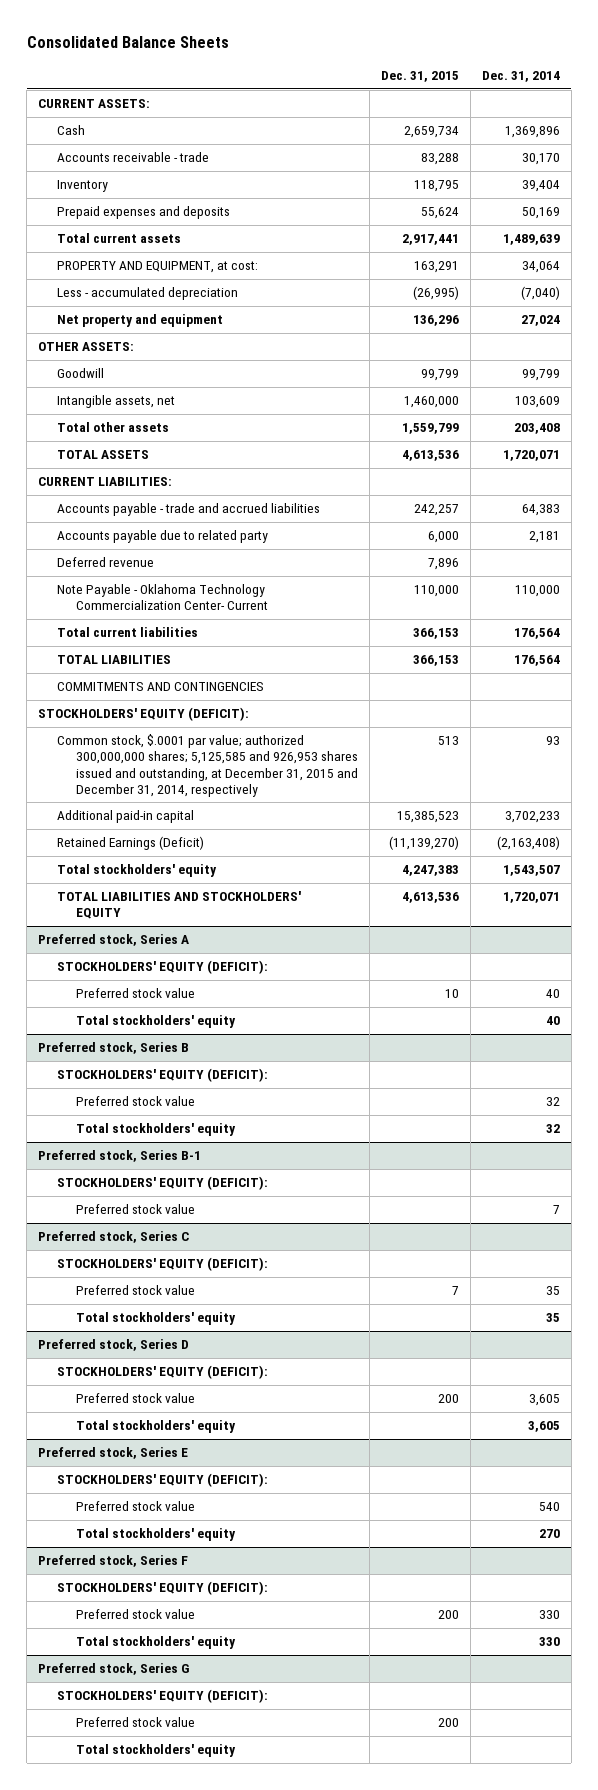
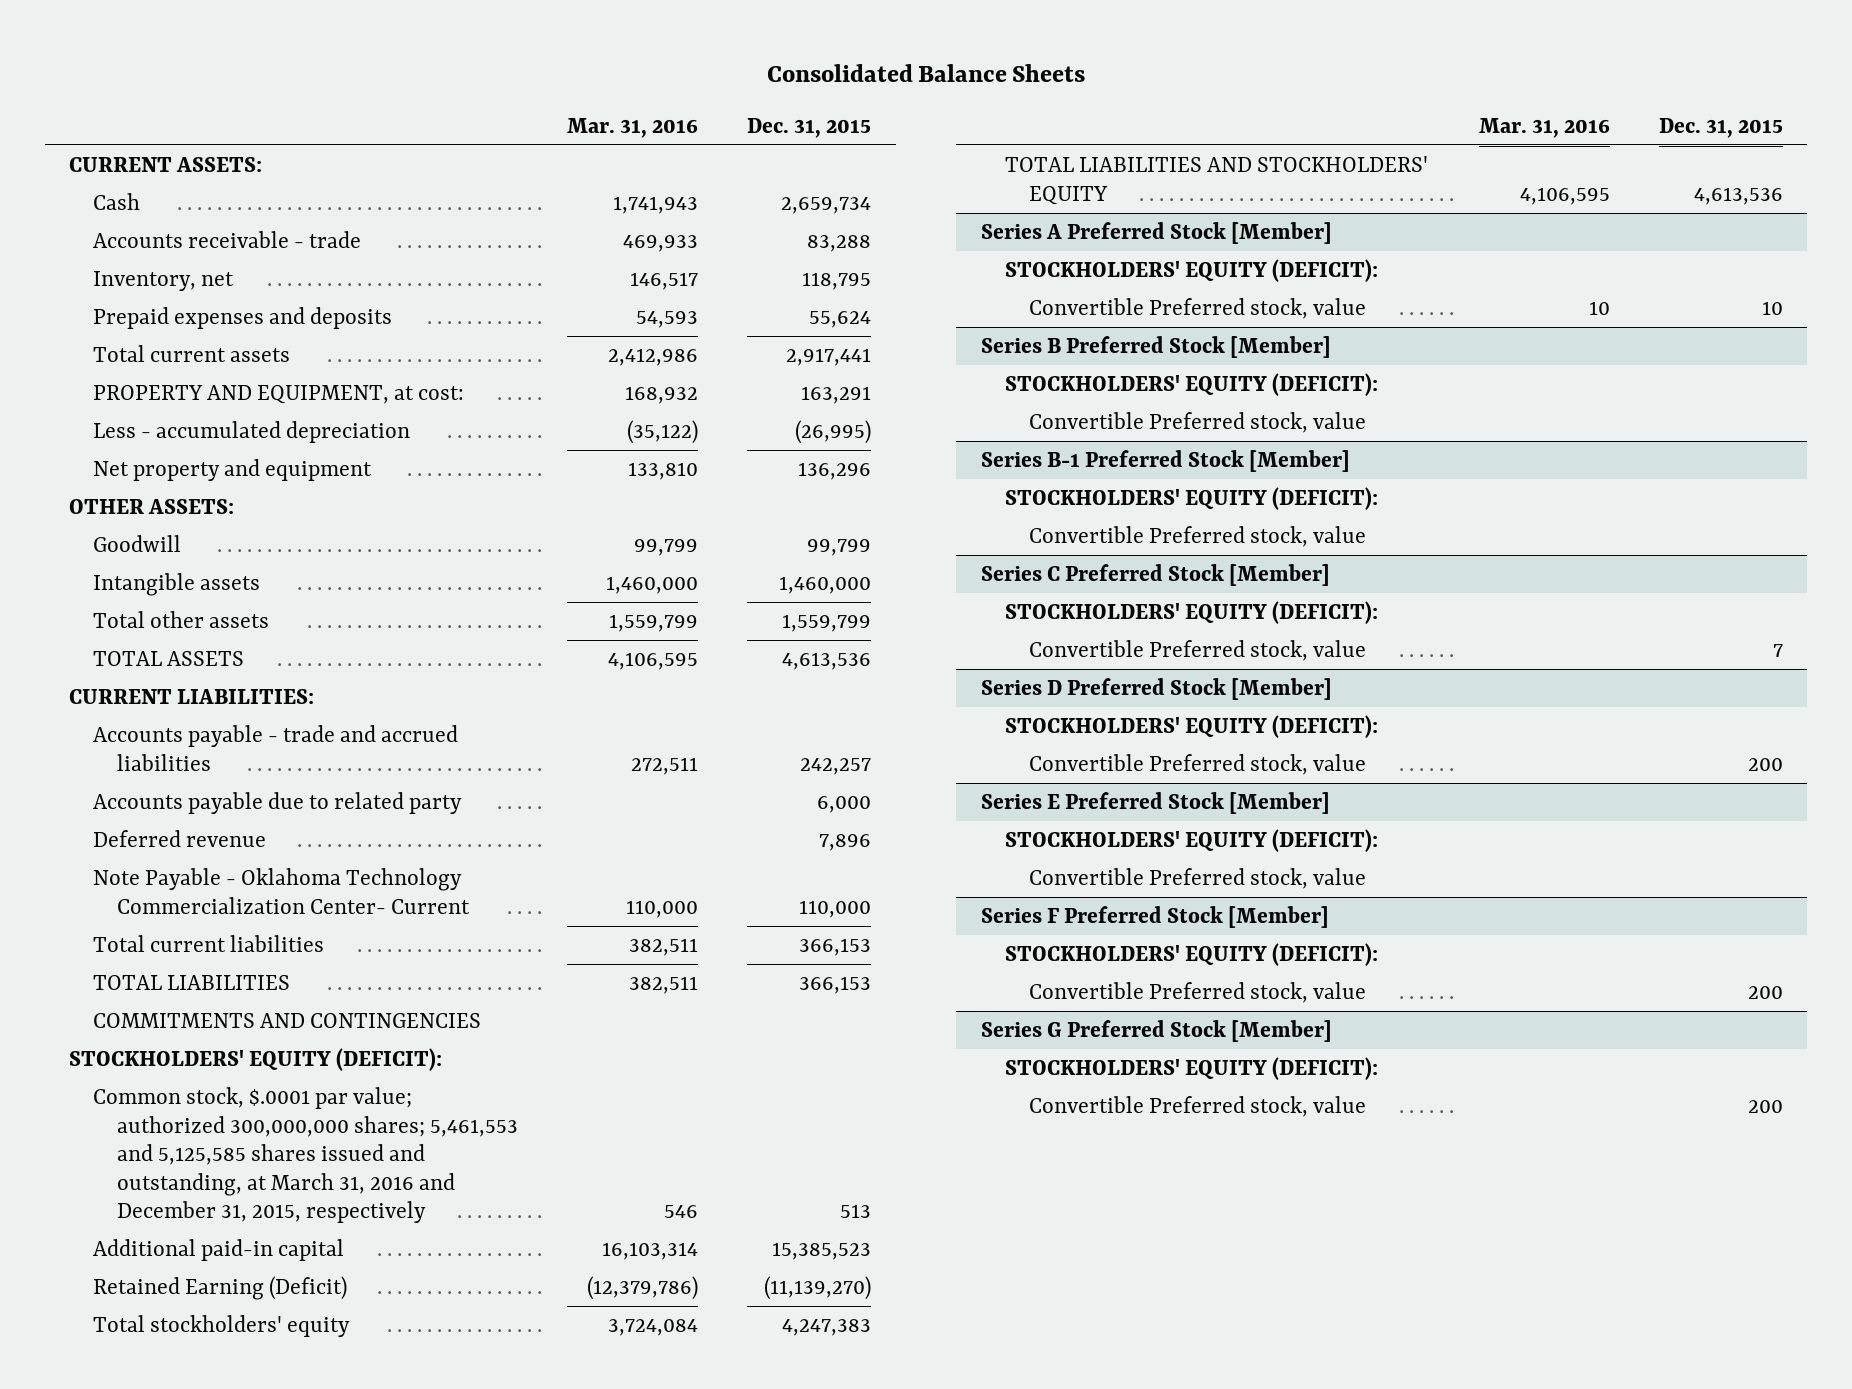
- | Dec. 31, 2015 | Dec. 31, 2014
+ | Mar. 31, 2016 | Dec. 31, 2015
- Inventory | 118,795 | 39,404
+ Inventory, net | 146,517 | 118,795
- Intangible assets, net | 1,460,000 | 103,609
+ Intangible assets | 1,460,000 | 1,460,000
- Common stock, $.0001 par value; authorized 300,000,000 shares; 5,125,585 and 926,953 shares issued and outstanding, at December 31, 2015 and December 31, 2014, respectively | 513 | 93
+ Common stock, $.0001 par value; authorized 300,000,000 shares; 5,461,553 and 5,125,585 shares issued and outstanding, at March 31, 2016 and December 31, 2015, respectively | 546 | 513
- Retained Earnings (Deficit) | (11,139,270) | (2,163,408)
+ Retained Earning (Deficit) | (12,379,786) | (11,139,270)
- Preferred stock, Series A
+ Series A Preferred Stock [Member]
- Preferred stock value | 10 | 40
- Total stockholders' equity | | 40
- Preferred stock, Series B
+ Convertible Preferred stock, value | 10 | 10
+ Series B Preferred Stock [Member]
- Preferred stock value | | 32
- Total stockholders' equity | | 32
- Preferred stock, Series B-1
+ Convertible Preferred stock, value
+ Series B-1 Preferred Stock [Member]
- Preferred stock value | | 7
- Preferred stock, Series C
+ Convertible Preferred stock, value
+ Series C Preferred Stock [Member]
- Preferred stock value | 7 | 35
- Total stockholders' equity | | 35
- Preferred stock, Series D
+ Convertible Preferred stock, value | | 7
+ Series D Preferred Stock [Member]
- Preferred stock value | 200 | 3,605
- Total stockholders' equity | | 3,605
- Preferred stock, Series E
+ Convertible Preferred stock, value | | 200
+ Series E Preferred Stock [Member]
- Preferred stock value | | 540
- Total stockholders' equity | | 270
- Preferred stock, Series F
+ Convertible Preferred stock, value
+ Series F Preferred Stock [Member]
- Preferred stock value | 200 | 330
- Total stockholders' equity | | 330
- Preferred stock, Series G
+ Convertible Preferred stock, value | | 200
+ Series G Preferred Stock [Member]
- Preferred stock value | 200 |
- Total stockholders' equity
+ Convertible Preferred stock, value | | 200

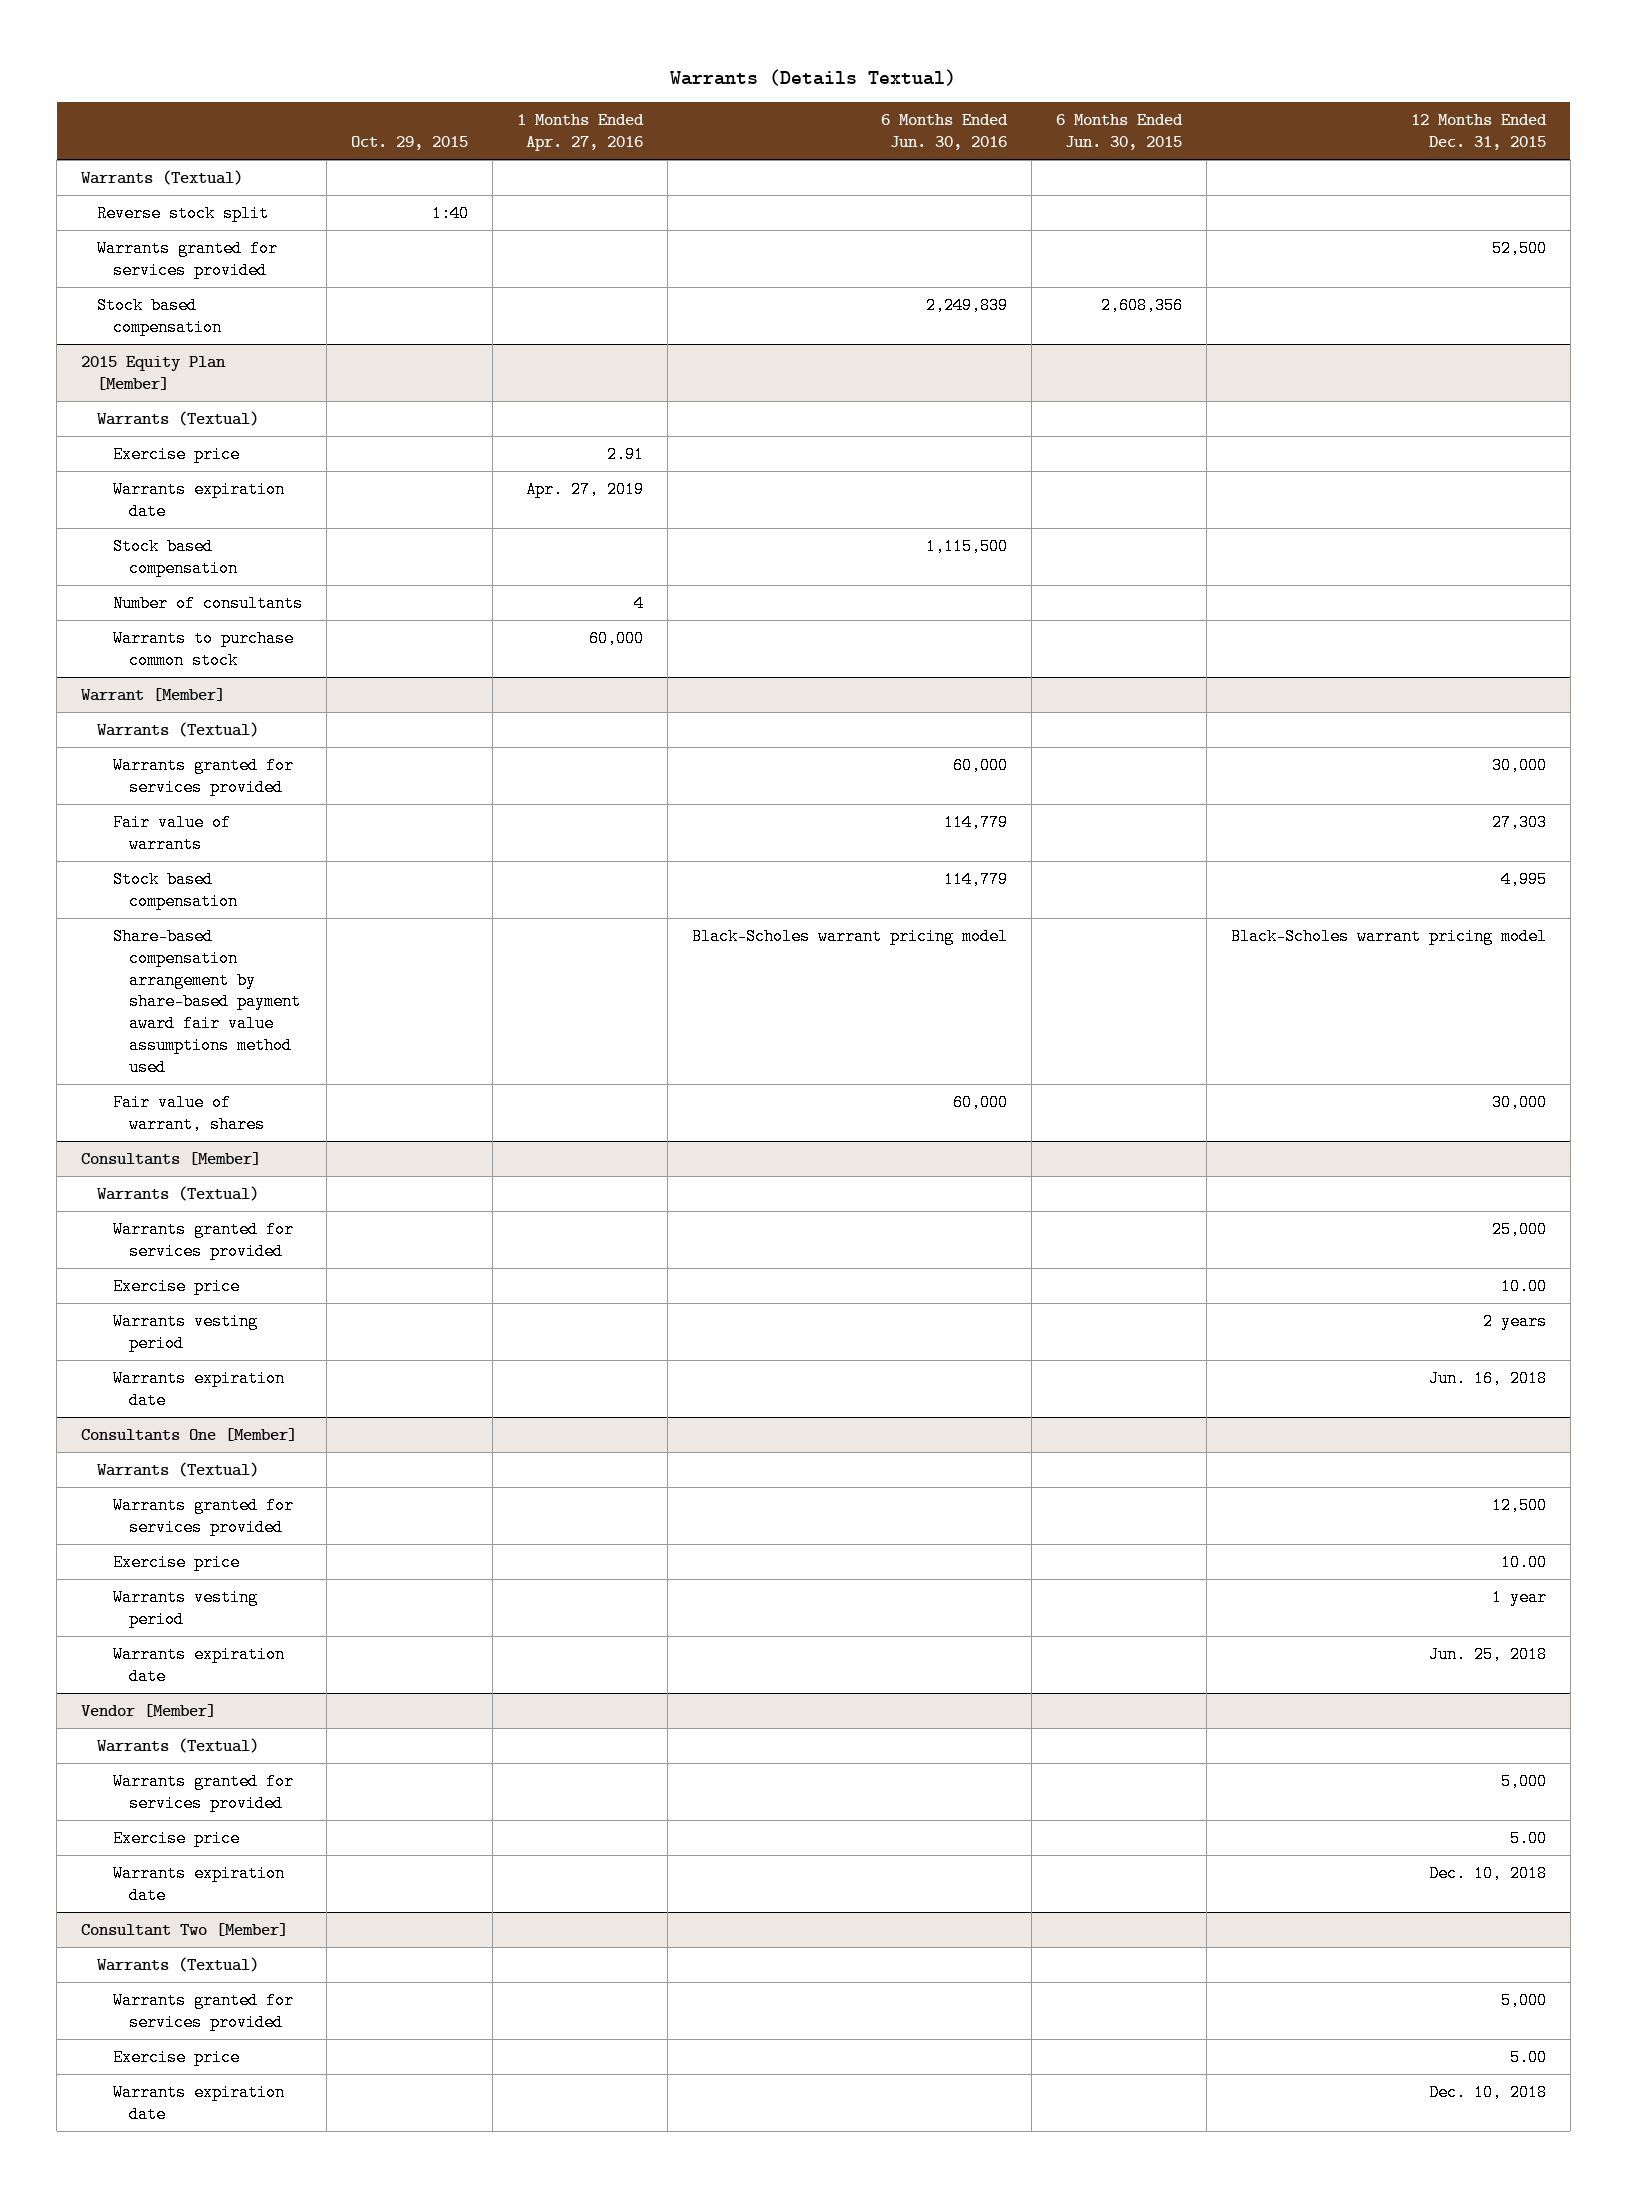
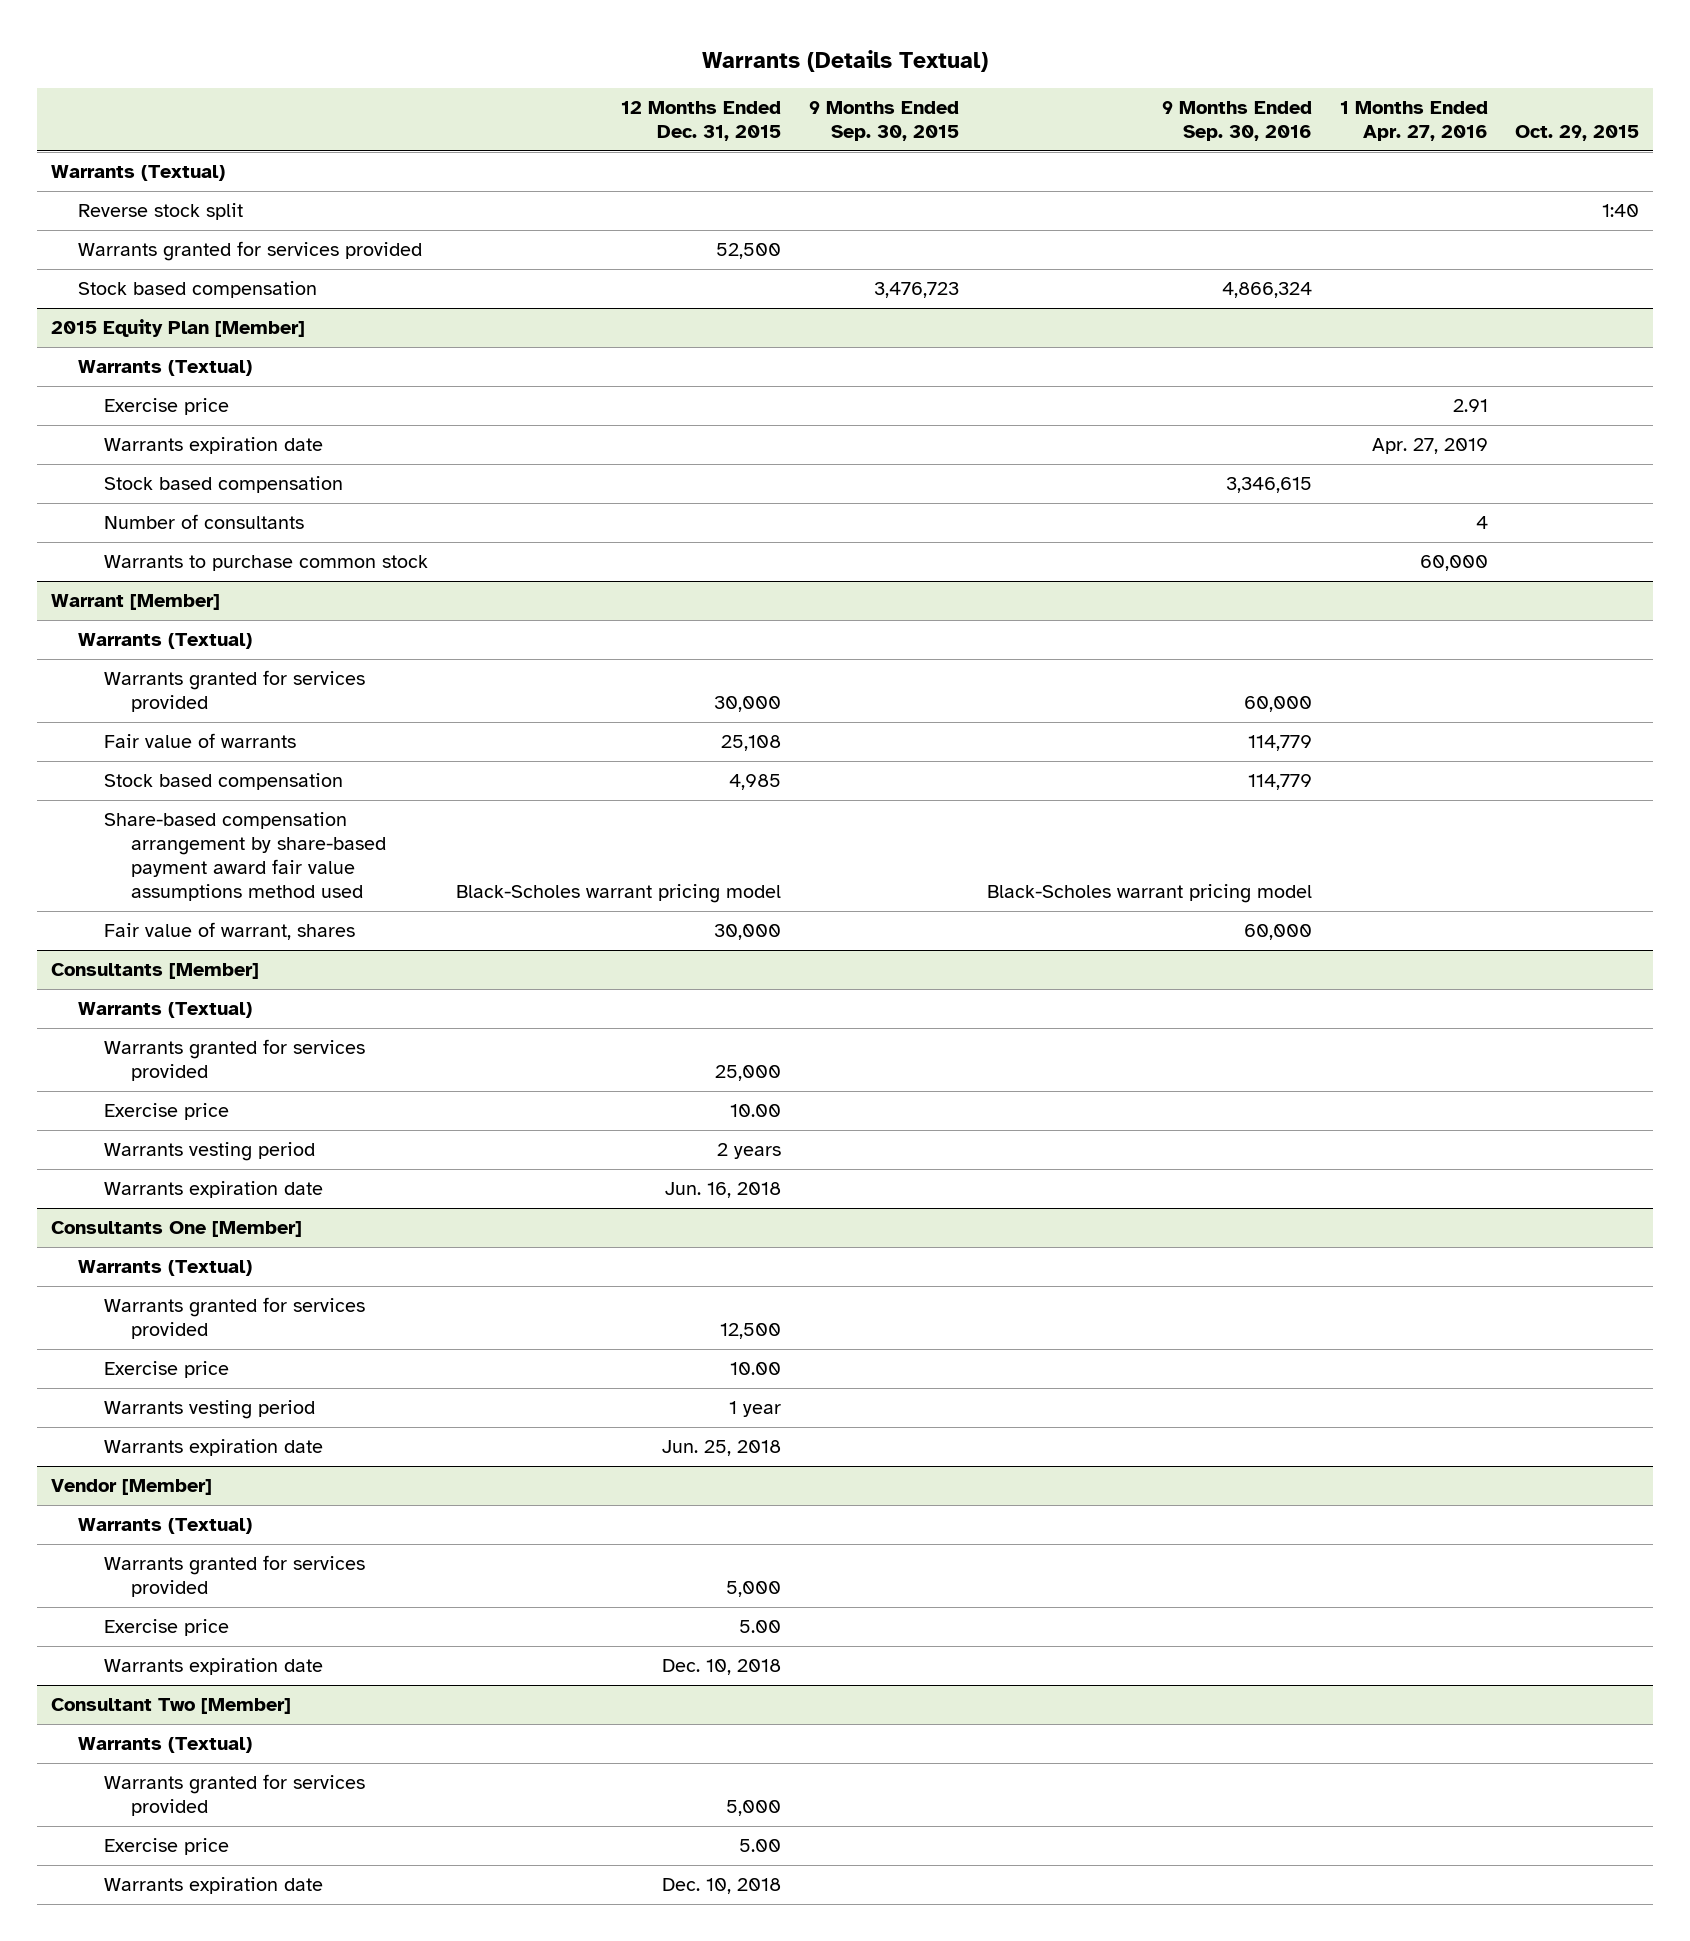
- | Oct. 29, 2015 | 1 Months Ended Apr. 27, 2016 | 6 Months Ended Jun. 30, 2016 | 6 Months Ended Jun. 30, 2015 | 12 Months Ended Dec. 31, 2015
+ | 12 Months Ended Dec. 31, 2015 | 9 Months Ended Sep. 30, 2015 | 9 Months Ended Sep. 30, 2016 | 1 Months Ended Apr. 27, 2016 | Oct. 29, 2015
@ Warrant [Member]
- Fair value of warrants | | | 114,779 | | 27,303
- Stock based compensation | | | 114,779 | | 4,995
+ Fair value of warrants | 25,108 | | 114,779 | |
+ Stock based compensation | 4,985 | | 114,779 | |

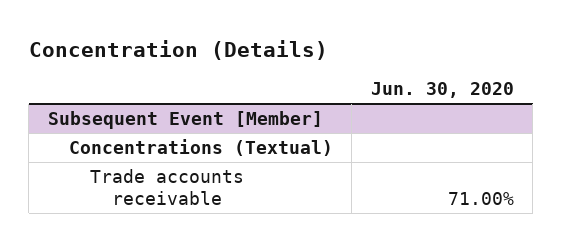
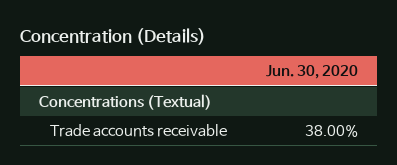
- Subsequent Event [Member]
- Trade accounts receivable | 71.00%
+ Trade accounts receivable | 38.00%

